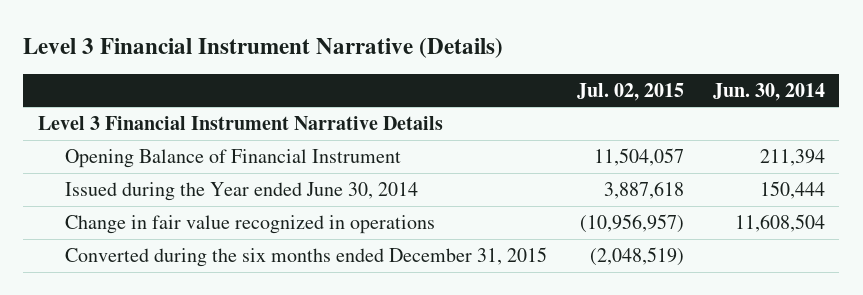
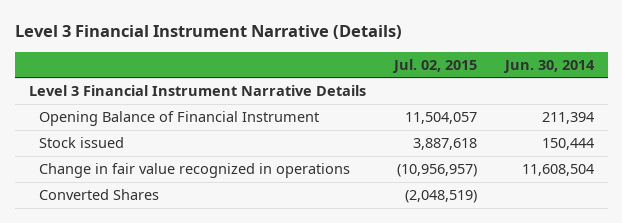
- Issued during the Year ended June 30, 2014 | 3,887,618 | 150,444
+ Stock issued | 3,887,618 | 150,444
- Converted during the six months ended December 31, 2015 | (2,048,519) |
+ Converted Shares | (2,048,519) |

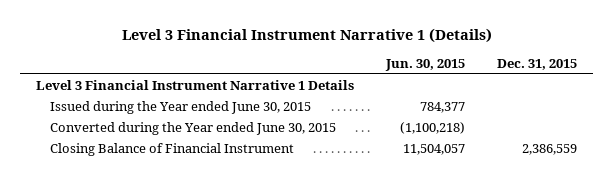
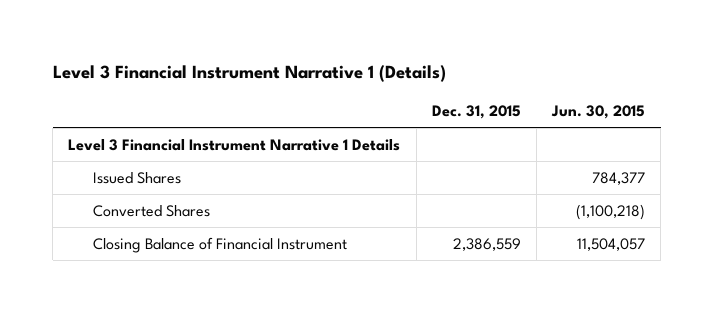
- | Jun. 30, 2015 | Dec. 31, 2015
+ | Dec. 31, 2015 | Jun. 30, 2015
- Issued during the Year ended June 30, 2015 | 784,377 |
- Converted during the Year ended June 30, 2015 | (1,100,218) |
+ Issued Shares | | 784,377
+ Converted Shares | | (1,100,218)

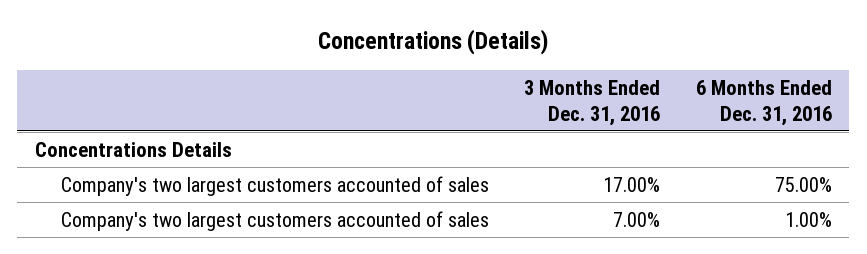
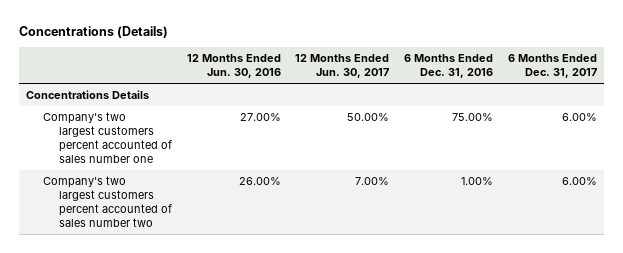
- | 3 Months Ended Dec. 31, 2016 | 6 Months Ended Dec. 31, 2016
+ | 12 Months Ended Jun. 30, 2016 | 12 Months Ended Jun. 30, 2017 | 6 Months Ended Dec. 31, 2016 | 6 Months Ended Dec. 31, 2017
- Company's two largest customers accounted of sales | 17.00% | 75.00%
- Company's two largest customers accounted of sales | 7.00% | 1.00%
+ Company's two largest customers percent accounted of sales number one | 27.00% | 50.00% | 75.00% | 6.00%
+ Company's two largest customers percent accounted of sales number two | 26.00% | 7.00% | 1.00% | 6.00%

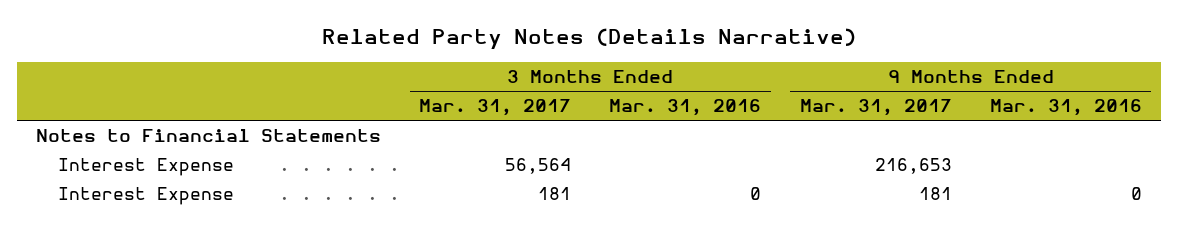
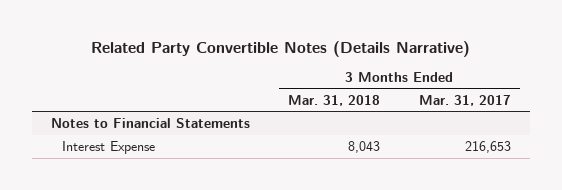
- Related Party Notes (Details Narrative)
+ Related Party Convertible Notes (Details Narrative)
- | 3 Months Ended Mar. 31, 2017 | 3 Months Ended Mar. 31, 2016 | 9 Months Ended Mar. 31, 2017 | 9 Months Ended Mar. 31, 2016
+ | 3 Months Ended Mar. 31, 2018 | 3 Months Ended Mar. 31, 2017
- Interest Expense | 56,564 | | 216,653 |
- Interest Expense | 181 | 0 | 181 | 0
+ Interest Expense | 8,043 | 216,653

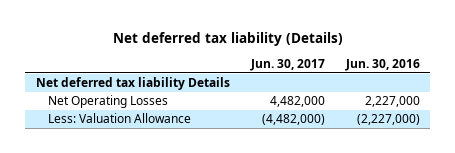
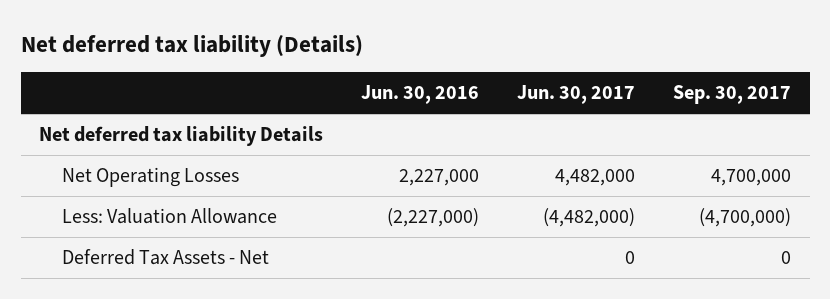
- | Jun. 30, 2017 | Jun. 30, 2016
+ | Jun. 30, 2016 | Jun. 30, 2017 | Sep. 30, 2017
+ Deferred Tax Assets - Net | | 0 | 0

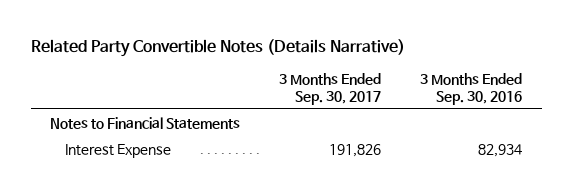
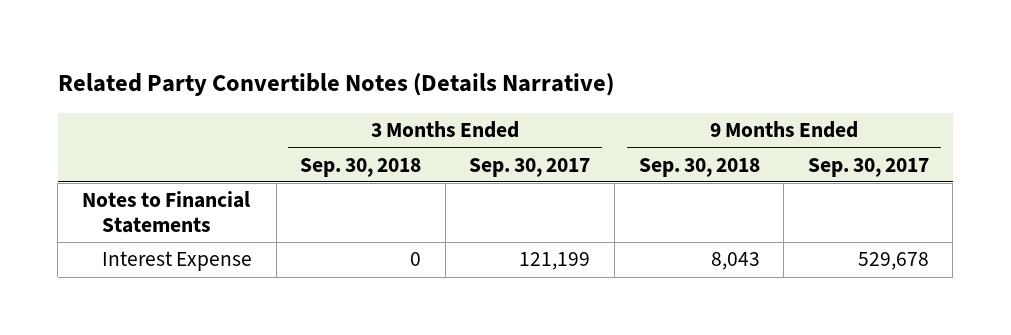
- | 3 Months Ended Sep. 30, 2017 | 3 Months Ended Sep. 30, 2016
+ | 3 Months Ended Sep. 30, 2018 | 3 Months Ended Sep. 30, 2017 | 9 Months Ended Sep. 30, 2018 | 9 Months Ended Sep. 30, 2017
- Interest Expense | 191,826 | 82,934
+ Interest Expense | 0 | 121,199 | 8,043 | 529,678

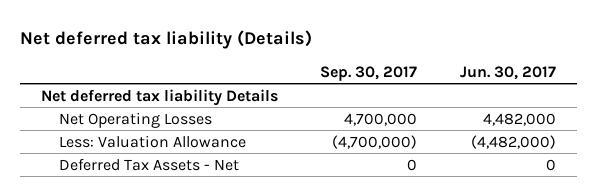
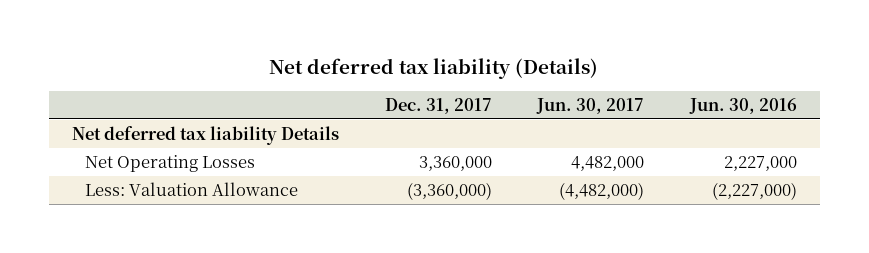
- | Sep. 30, 2017 | Jun. 30, 2017
+ | Dec. 31, 2017 | Jun. 30, 2017 | Jun. 30, 2016
- Deferred Tax Assets - Net | 0 | 0

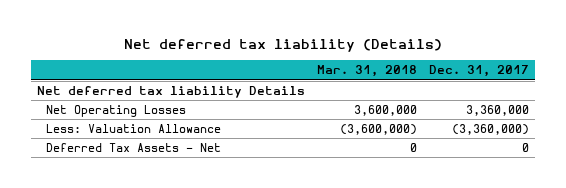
- | Dec. 31, 2017 | Jun. 30, 2017 | Jun. 30, 2016
+ | Mar. 31, 2018 | Dec. 31, 2017
+ Deferred Tax Assets - Net | 0 | 0

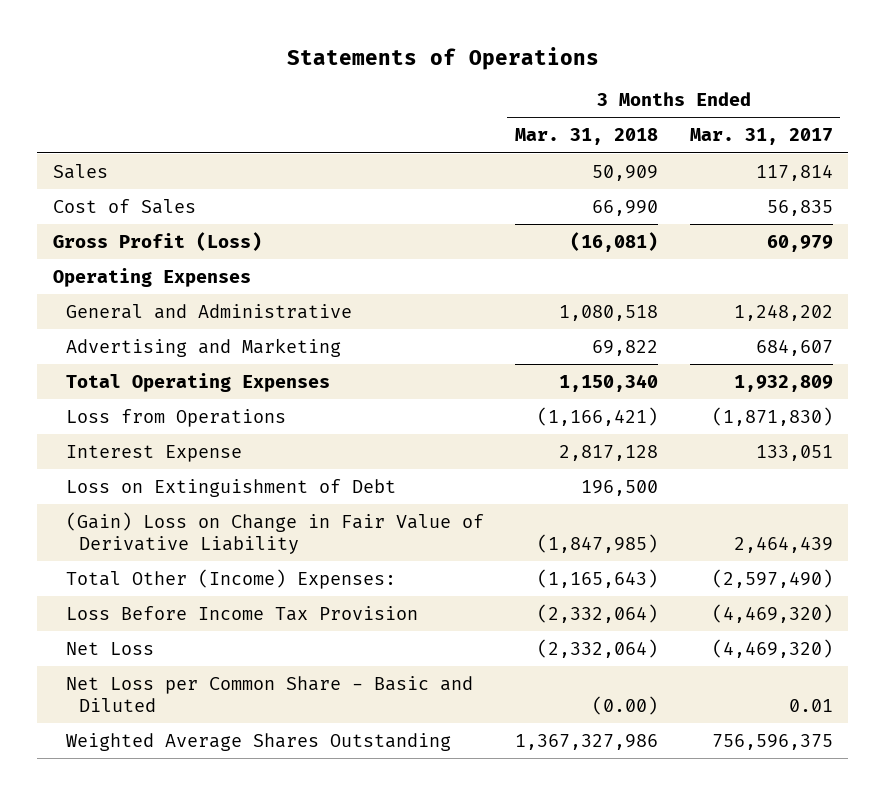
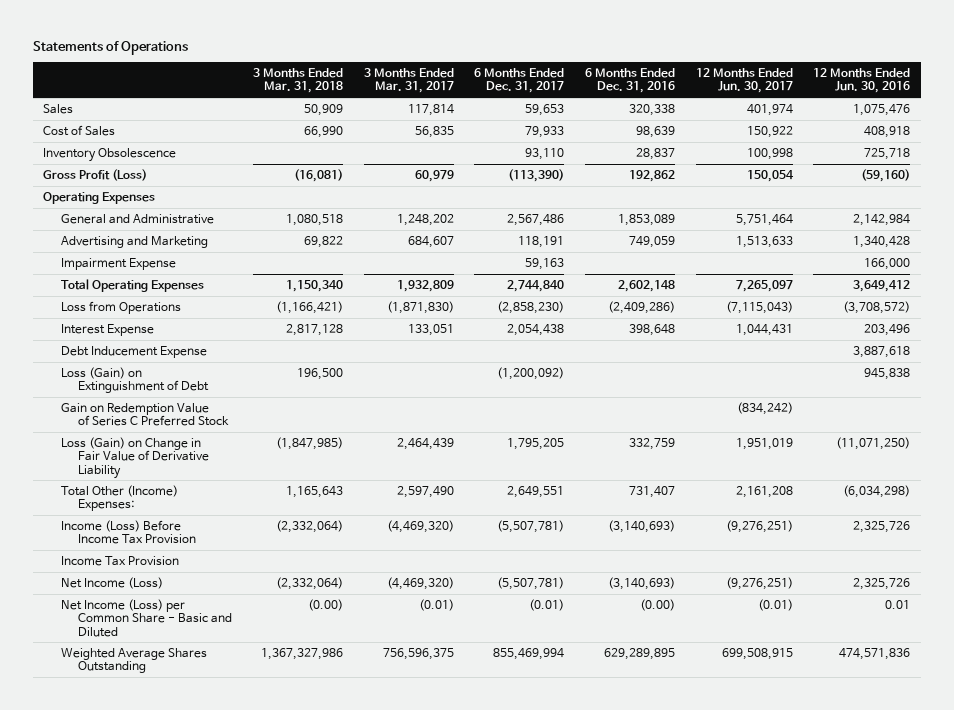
- | 3 Months Ended Mar. 31, 2018 | 3 Months Ended Mar. 31, 2017
+ | 3 Months Ended Mar. 31, 2018 | 3 Months Ended Mar. 31, 2017 | 6 Months Ended Dec. 31, 2017 | 6 Months Ended Dec. 31, 2016 | 12 Months Ended Jun. 30, 2017 | 12 Months Ended Jun. 30, 2016
+ Inventory Obsolescence | | | 93,110 | 28,837 | 100,998 | 725,718
+ Impairment Expense | | | 59,163 | | | 166,000
- Loss on Extinguishment of Debt | 196,500 |
- (Gain) Loss on Change in Fair Value of Derivative Liability | (1,847,985) | 2,464,439
- Total Other (Income) Expenses: | (1,165,643) | (2,597,490)
- Loss Before Income Tax Provision | (2,332,064) | (4,469,320)
- Net Loss | (2,332,064) | (4,469,320)
- Net Loss per Common Share - Basic and Diluted | (0.00) | 0.01
+ Debt Inducement Expense | | | | | | 3,887,618
+ Loss (Gain) on Extinguishment of Debt | 196,500 | | (1,200,092) | | | 945,838
+ Gain on Redemption Value of Series C Preferred Stock | | | | | (834,242) |
+ Loss (Gain) on Change in Fair Value of Derivative Liability | (1,847,985) | 2,464,439 | 1,795,205 | 332,759 | 1,951,019 | (11,071,250)
+ Total Other (Income) Expenses: | 1,165,643 | 2,597,490 | 2,649,551 | 731,407 | 2,161,208 | (6,034,298)
+ Income (Loss) Before Income Tax Provision | (2,332,064) | (4,469,320) | (5,507,781) | (3,140,693) | (9,276,251) | 2,325,726
+ Income Tax Provision
+ Net Income (Loss) | (2,332,064) | (4,469,320) | (5,507,781) | (3,140,693) | (9,276,251) | 2,325,726
+ Net Income (Loss) per Common Share - Basic and Diluted | (0.00) | (0.01) | (0.01) | (0.00) | (0.01) | 0.01

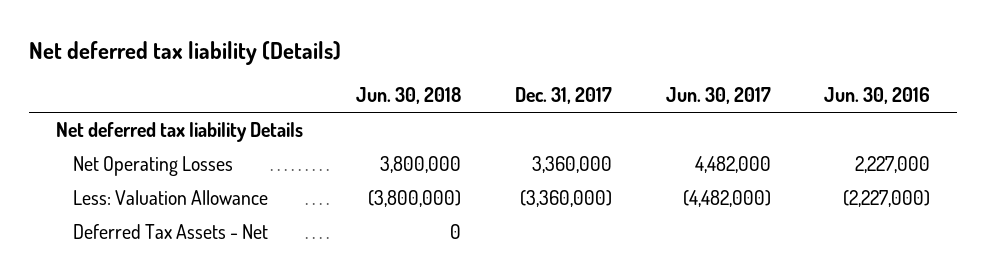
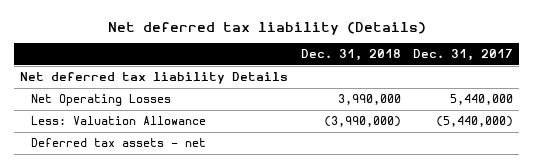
- | Jun. 30, 2018 | Dec. 31, 2017 | Jun. 30, 2017 | Jun. 30, 2016
+ | Dec. 31, 2018 | Dec. 31, 2017
- Net Operating Losses | 3,800,000 | 3,360,000 | 4,482,000 | 2,227,000
- Less: Valuation Allowance | (3,800,000) | (3,360,000) | (4,482,000) | (2,227,000)
- Deferred Tax Assets - Net | 0 | | |
+ Net Operating Losses | 3,990,000 | 5,440,000
+ Less: Valuation Allowance | (3,990,000) | (5,440,000)
+ Deferred tax assets - net

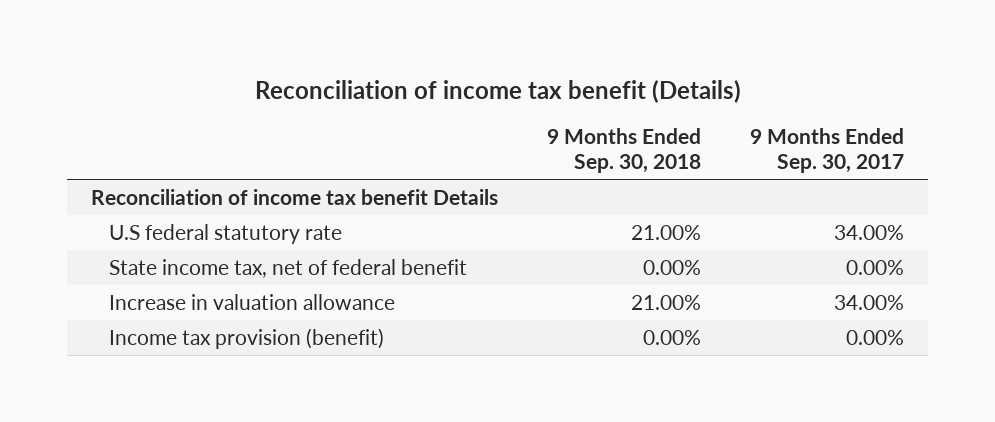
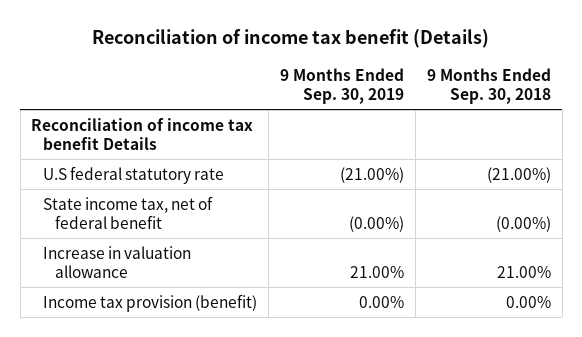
- | 9 Months Ended Sep. 30, 2018 | 9 Months Ended Sep. 30, 2017
+ | 9 Months Ended Sep. 30, 2019 | 9 Months Ended Sep. 30, 2018
- U.S federal statutory rate | 21.00% | 34.00%
- State income tax, net of federal benefit | 0.00% | 0.00%
+ U.S federal statutory rate | (21.00%) | (21.00%)
+ State income tax, net of federal benefit | (0.00%) | (0.00%)

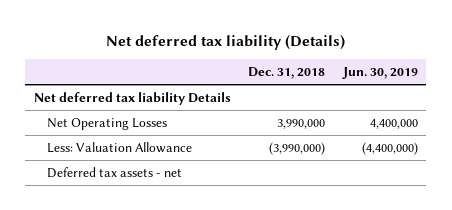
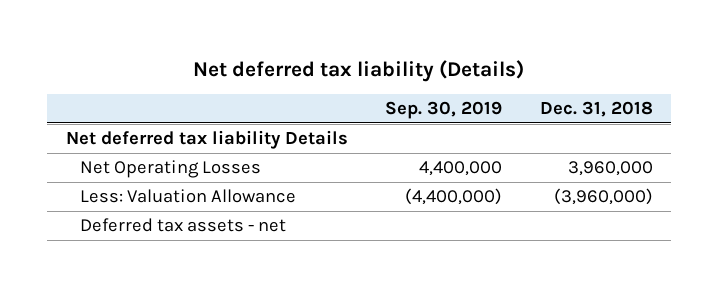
- | Dec. 31, 2018 | Jun. 30, 2019
+ | Sep. 30, 2019 | Dec. 31, 2018
- Net Operating Losses | 3,990,000 | 4,400,000
- Less: Valuation Allowance | (3,990,000) | (4,400,000)
+ Net Operating Losses | 4,400,000 | 3,960,000
+ Less: Valuation Allowance | (4,400,000) | (3,960,000)

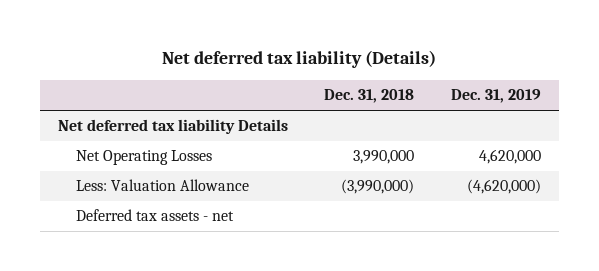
- | Sep. 30, 2019 | Dec. 31, 2018
+ | Dec. 31, 2018 | Dec. 31, 2019
- Net Operating Losses | 4,400,000 | 3,960,000
- Less: Valuation Allowance | (4,400,000) | (3,960,000)
+ Net Operating Losses | 3,990,000 | 4,620,000
+ Less: Valuation Allowance | (3,990,000) | (4,620,000)

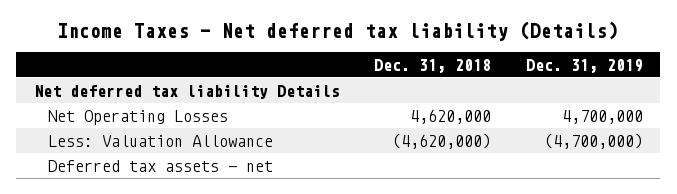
- Net deferred tax liability (Details)
+ Income Taxes - Net deferred tax liability (Details)
- Net Operating Losses | 3,990,000 | 4,620,000
- Less: Valuation Allowance | (3,990,000) | (4,620,000)
+ Net Operating Losses | 4,620,000 | 4,700,000
+ Less: Valuation Allowance | (4,620,000) | (4,700,000)

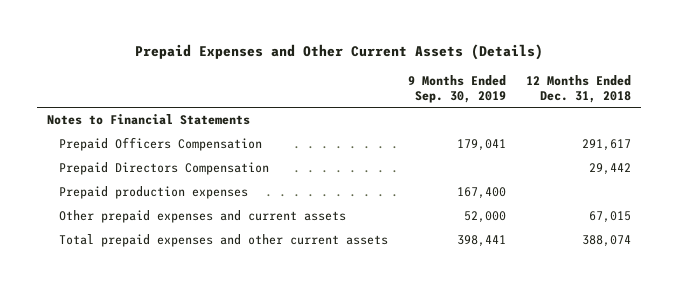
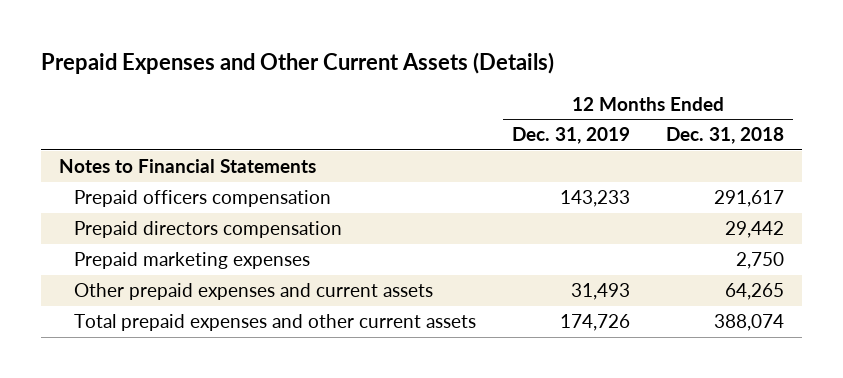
- | 9 Months Ended Sep. 30, 2019 | 12 Months Ended Dec. 31, 2018
+ | 12 Months Ended Dec. 31, 2019 | 12 Months Ended Dec. 31, 2018
- Prepaid Officers Compensation | 179,041 | 291,617
- Prepaid Directors Compensation | | 29,442
- Prepaid production expenses | 167,400 |
- Other prepaid expenses and current assets | 52,000 | 67,015
+ Prepaid officers compensation | 143,233 | 291,617
+ Prepaid directors compensation | | 29,442
+ Prepaid marketing expenses | | 2,750
+ Other prepaid expenses and current assets | 31,493 | 64,265

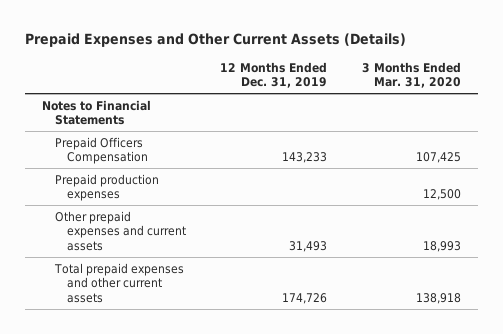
- | 12 Months Ended Dec. 31, 2019 | 12 Months Ended Dec. 31, 2018
+ | 12 Months Ended Dec. 31, 2019 | 3 Months Ended Mar. 31, 2020
- Prepaid officers compensation | 143,233 | 291,617
- Prepaid directors compensation | | 29,442
- Prepaid marketing expenses | | 2,750
+ Prepaid Officers Compensation | 143,233 | 107,425
+ Prepaid production expenses | | 12,500

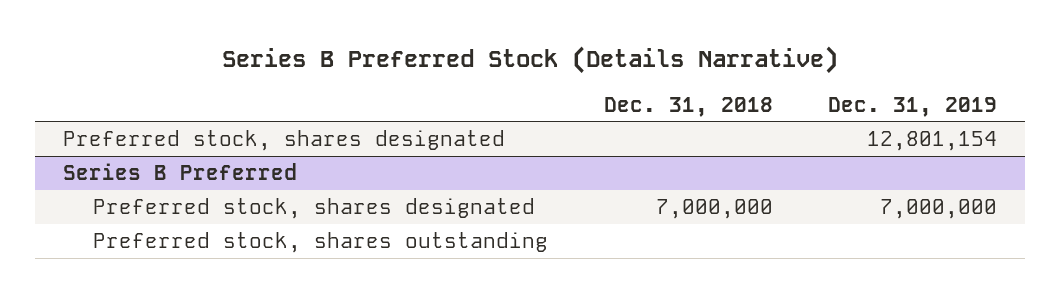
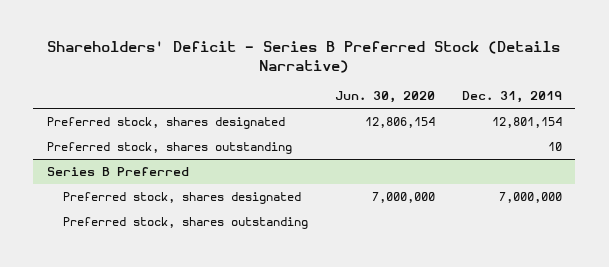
- Series B Preferred Stock (Details Narrative)
+ Shareholders' Deficit - Series B Preferred Stock (Details Narrative)
- | Dec. 31, 2018 | Dec. 31, 2019
+ | Jun. 30, 2020 | Dec. 31, 2019
+ Preferred stock, shares outstanding | | 10

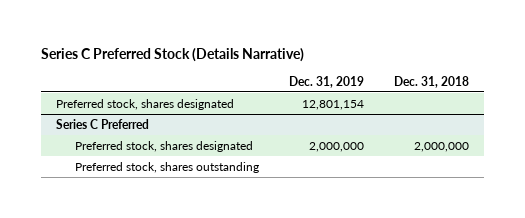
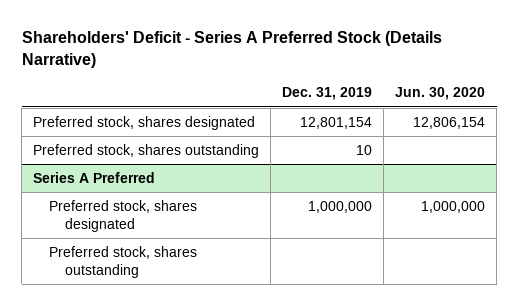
- Series C Preferred Stock (Details Narrative)
+ Shareholders' Deficit - Series A Preferred Stock (Details Narrative)
- | Dec. 31, 2019 | Dec. 31, 2018
+ | Dec. 31, 2019 | Jun. 30, 2020
- Series C Preferred
- Preferred stock, shares designated | 2,000,000 | 2,000,000
+ Preferred stock, shares outstanding | 10 |
+ Series A Preferred
+ Preferred stock, shares designated | 1,000,000 | 1,000,000

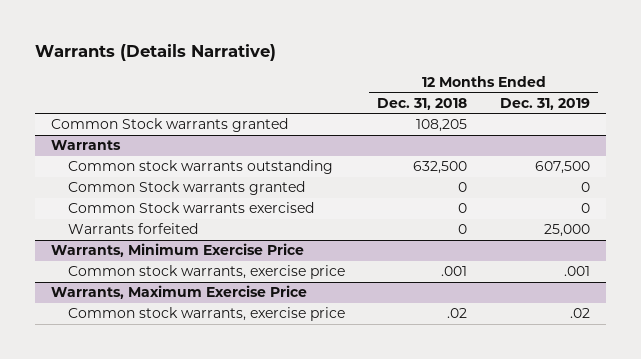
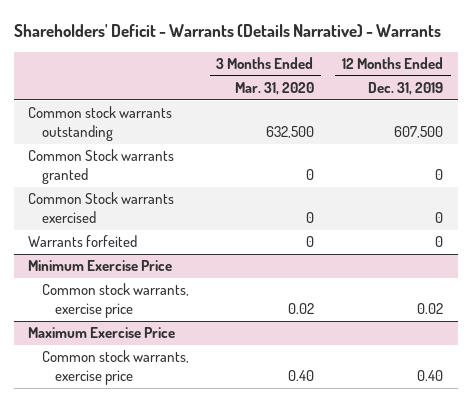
- Warrants (Details Narrative)
+ Shareholders' Deficit - Warrants (Details Narrative) - Warrants
- | 12 Months Ended Dec. 31, 2018 | 12 Months Ended Dec. 31, 2019
+ | 3 Months Ended Mar. 31, 2020 | 12 Months Ended Dec. 31, 2019
- Common Stock warrants granted | 108,205 |
- Warrants
- Warrants forfeited | 0 | 25,000
- Warrants, Minimum Exercise Price
- Common stock warrants, exercise price | .001 | .001
- Warrants, Maximum Exercise Price
- Common stock warrants, exercise price | .02 | .02
+ Warrants forfeited | 0 | 0
+ Minimum Exercise Price
+ Common stock warrants, exercise price | 0.02 | 0.02
+ Maximum Exercise Price
+ Common stock warrants, exercise price | 0.40 | 0.40

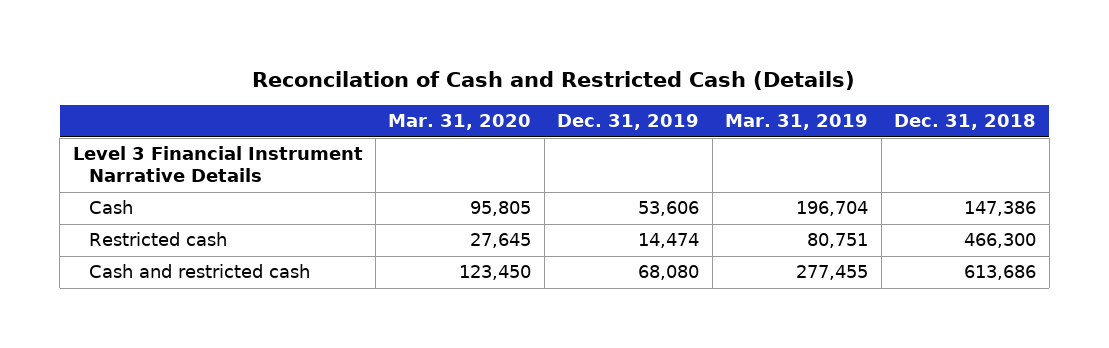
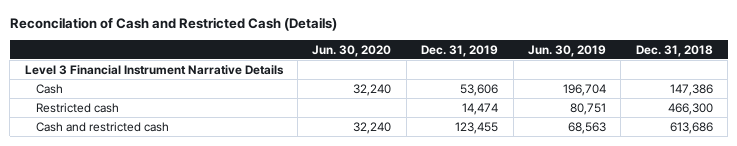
- | Mar. 31, 2020 | Dec. 31, 2019 | Mar. 31, 2019 | Dec. 31, 2018
+ | Jun. 30, 2020 | Dec. 31, 2019 | Jun. 30, 2019 | Dec. 31, 2018
- Cash and restricted cash | 123,450 | 68,080 | 277,455 | 613,686
+ Cash and restricted cash | 32,240 | 123,455 | 68,563 | 613,686

